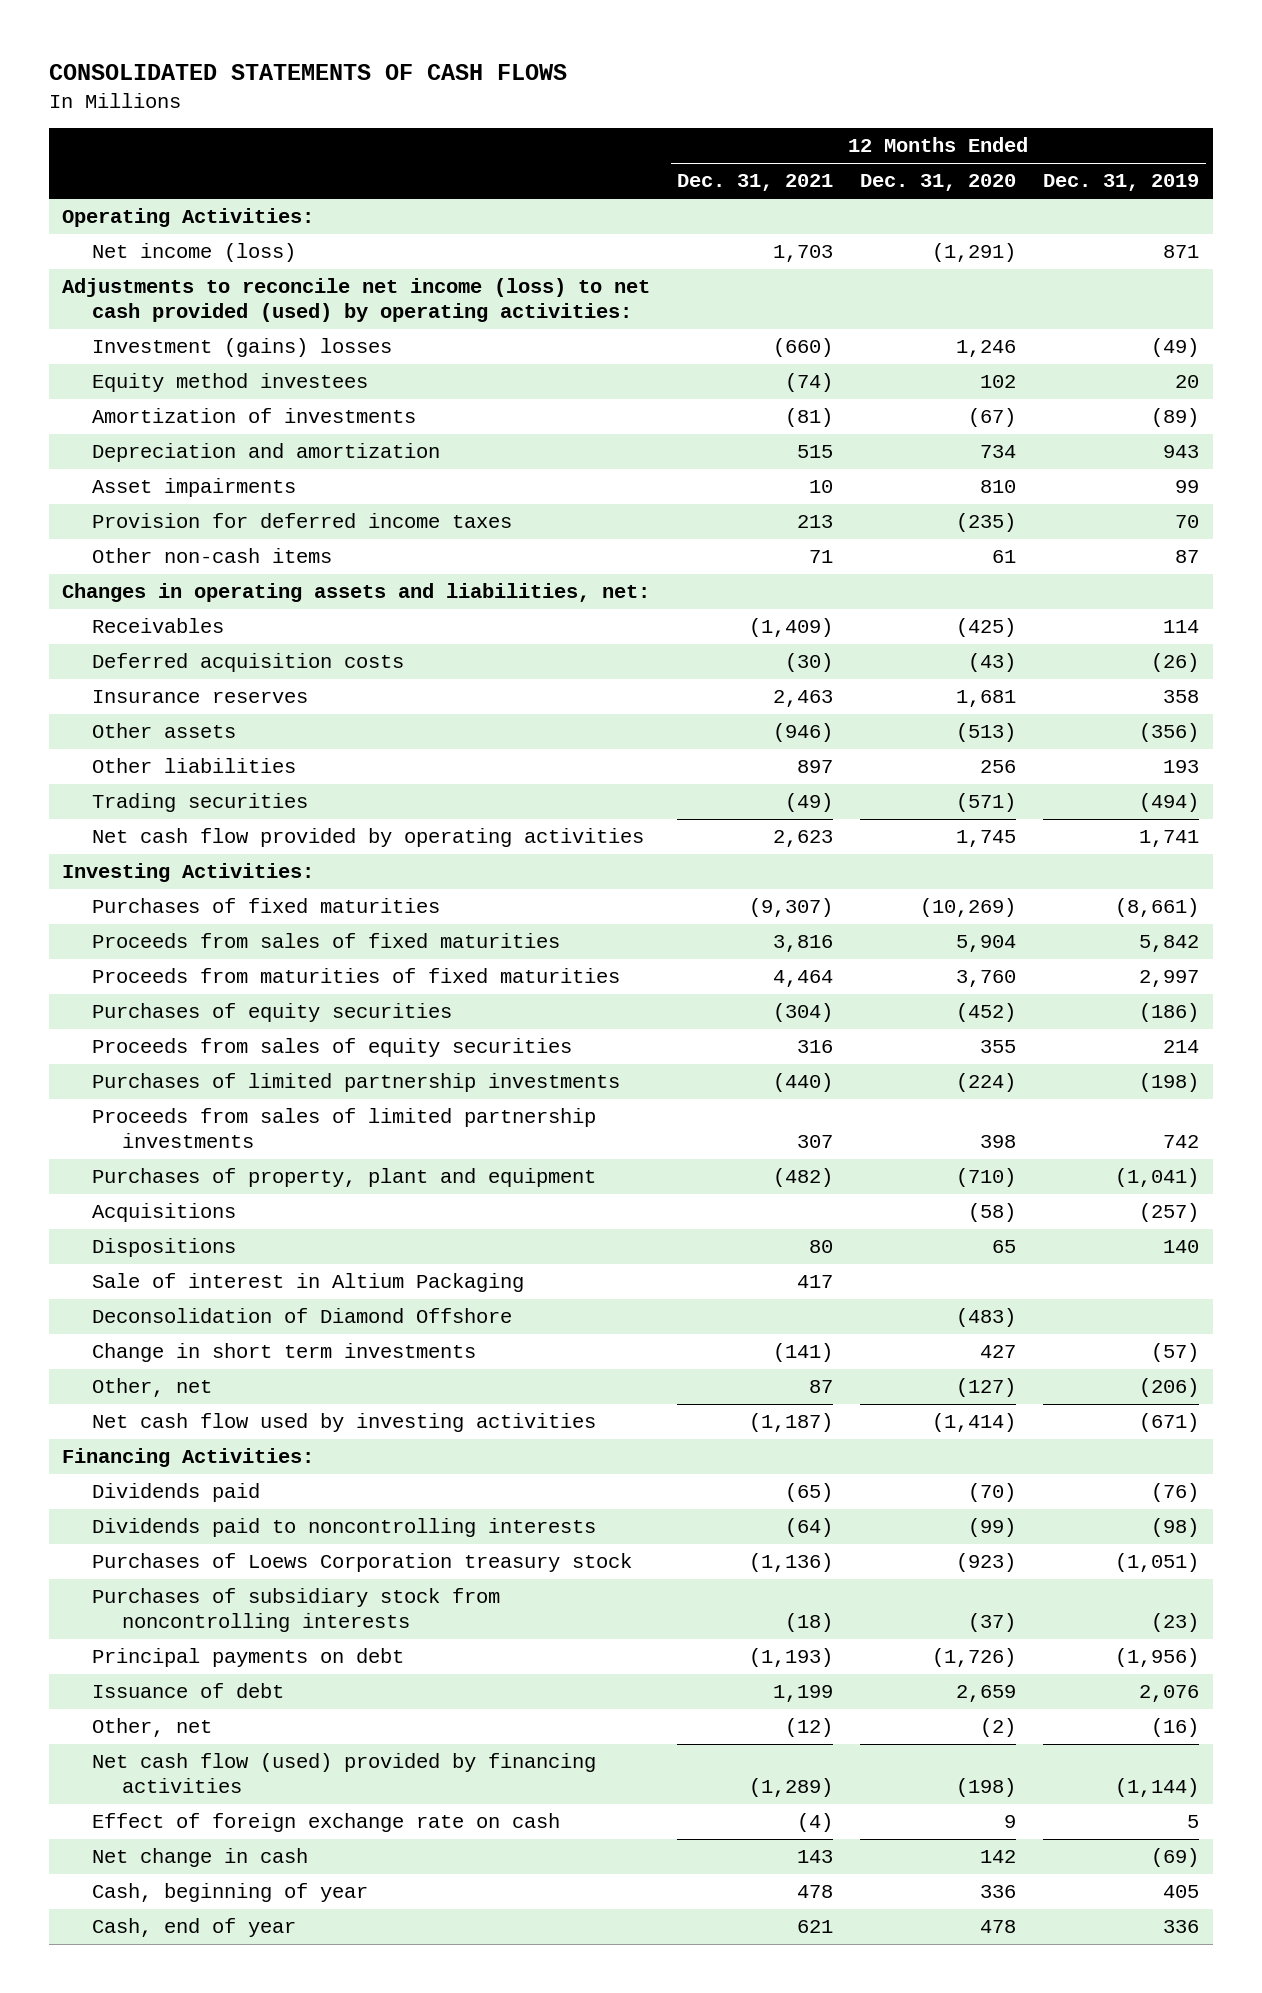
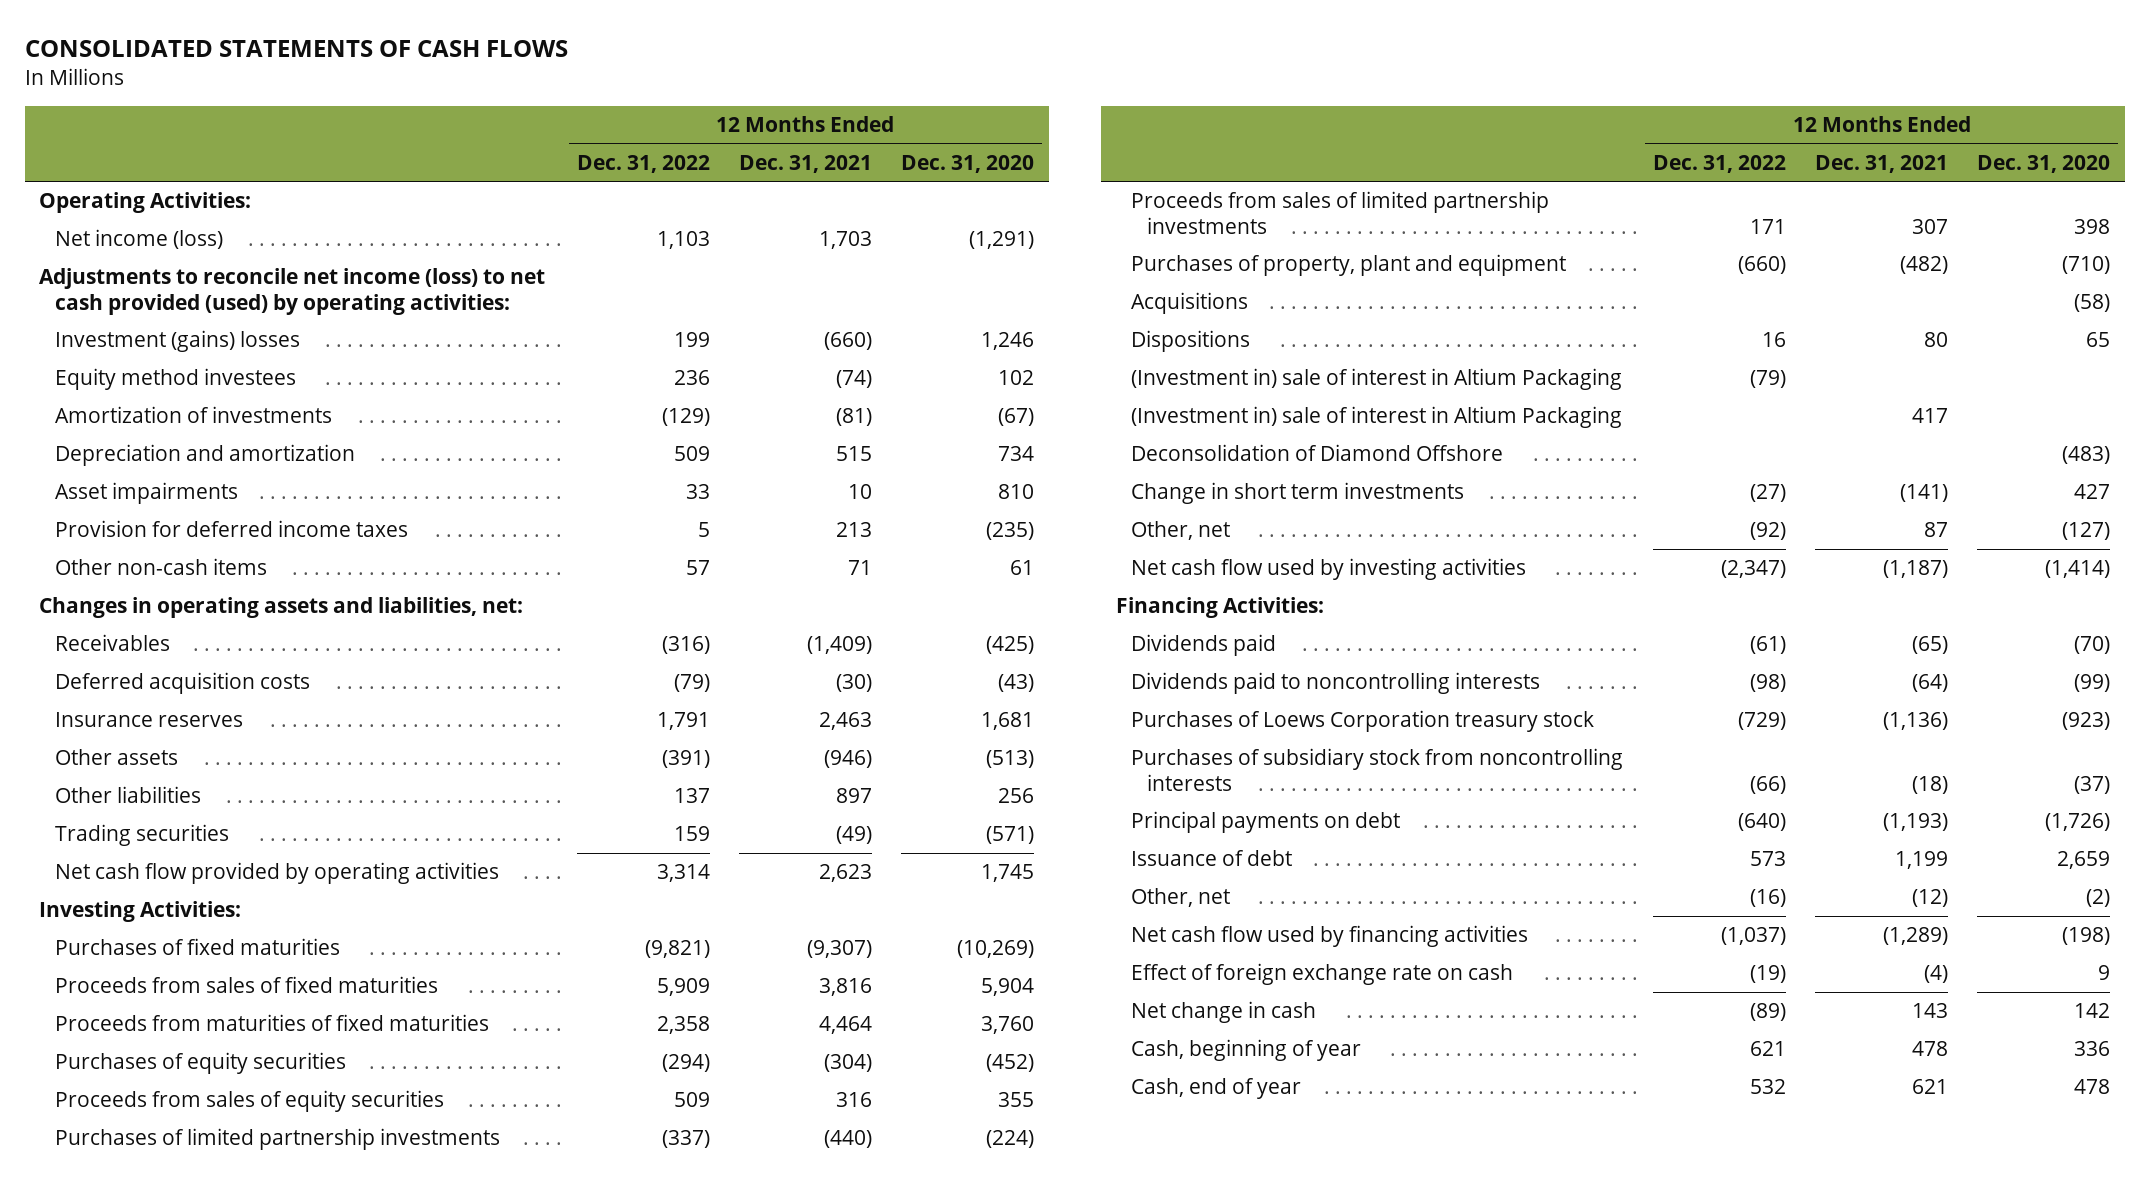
- | 12 Months Ended Dec. 31, 2021 | 12 Months Ended Dec. 31, 2020 | 12 Months Ended Dec. 31, 2019
+ | 12 Months Ended Dec. 31, 2022 | 12 Months Ended Dec. 31, 2021 | 12 Months Ended Dec. 31, 2020
- Sale of interest in Altium Packaging | 417 | |
+ (Investment in) sale of interest in Altium Packaging | (79) | |
+ (Investment in) sale of interest in Altium Packaging | | 417 |
- Net cash flow (used) provided by financing activities | (1,289) | (198) | (1,144)
+ Net cash flow used by financing activities | (1,037) | (1,289) | (198)

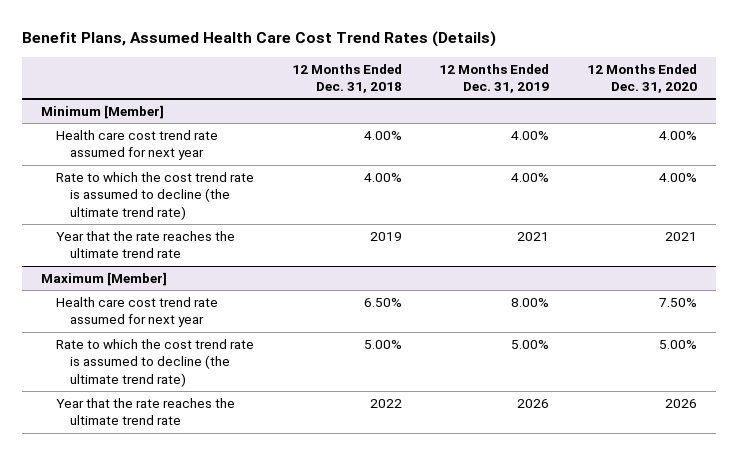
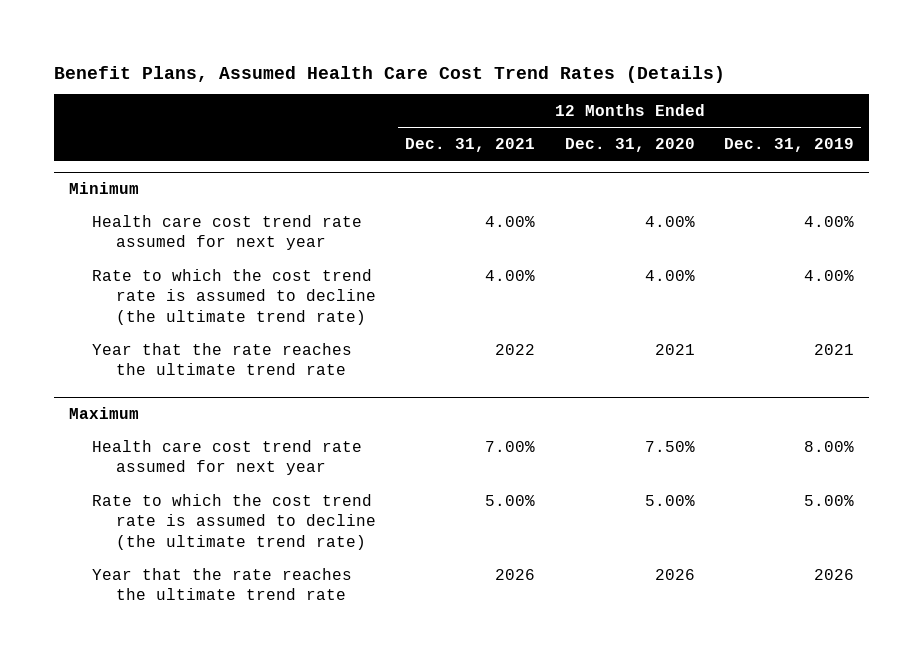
- | 12 Months Ended Dec. 31, 2018 | 12 Months Ended Dec. 31, 2019 | 12 Months Ended Dec. 31, 2020
+ | 12 Months Ended Dec. 31, 2021 | 12 Months Ended Dec. 31, 2020 | 12 Months Ended Dec. 31, 2019
- Minimum [Member]
+ Minimum
- Maximum [Member]
+ Maximum

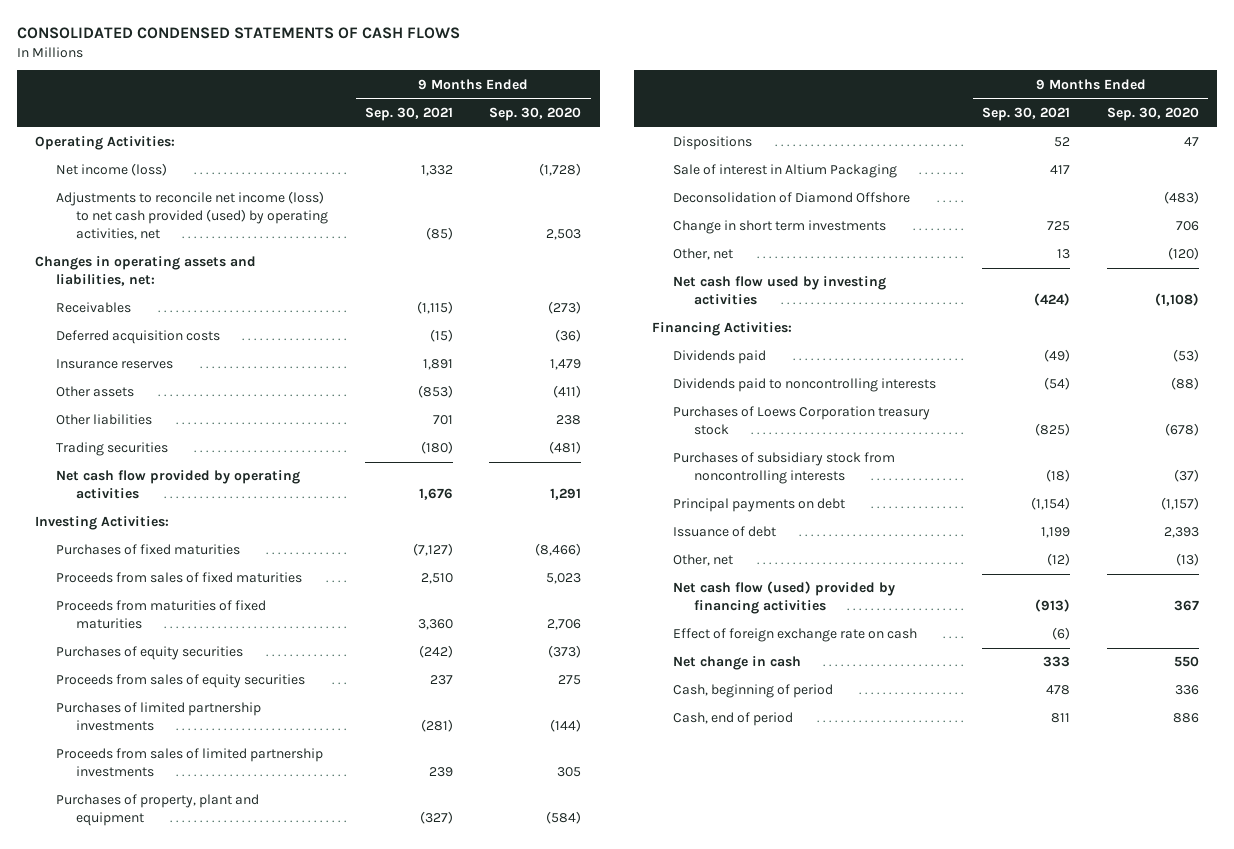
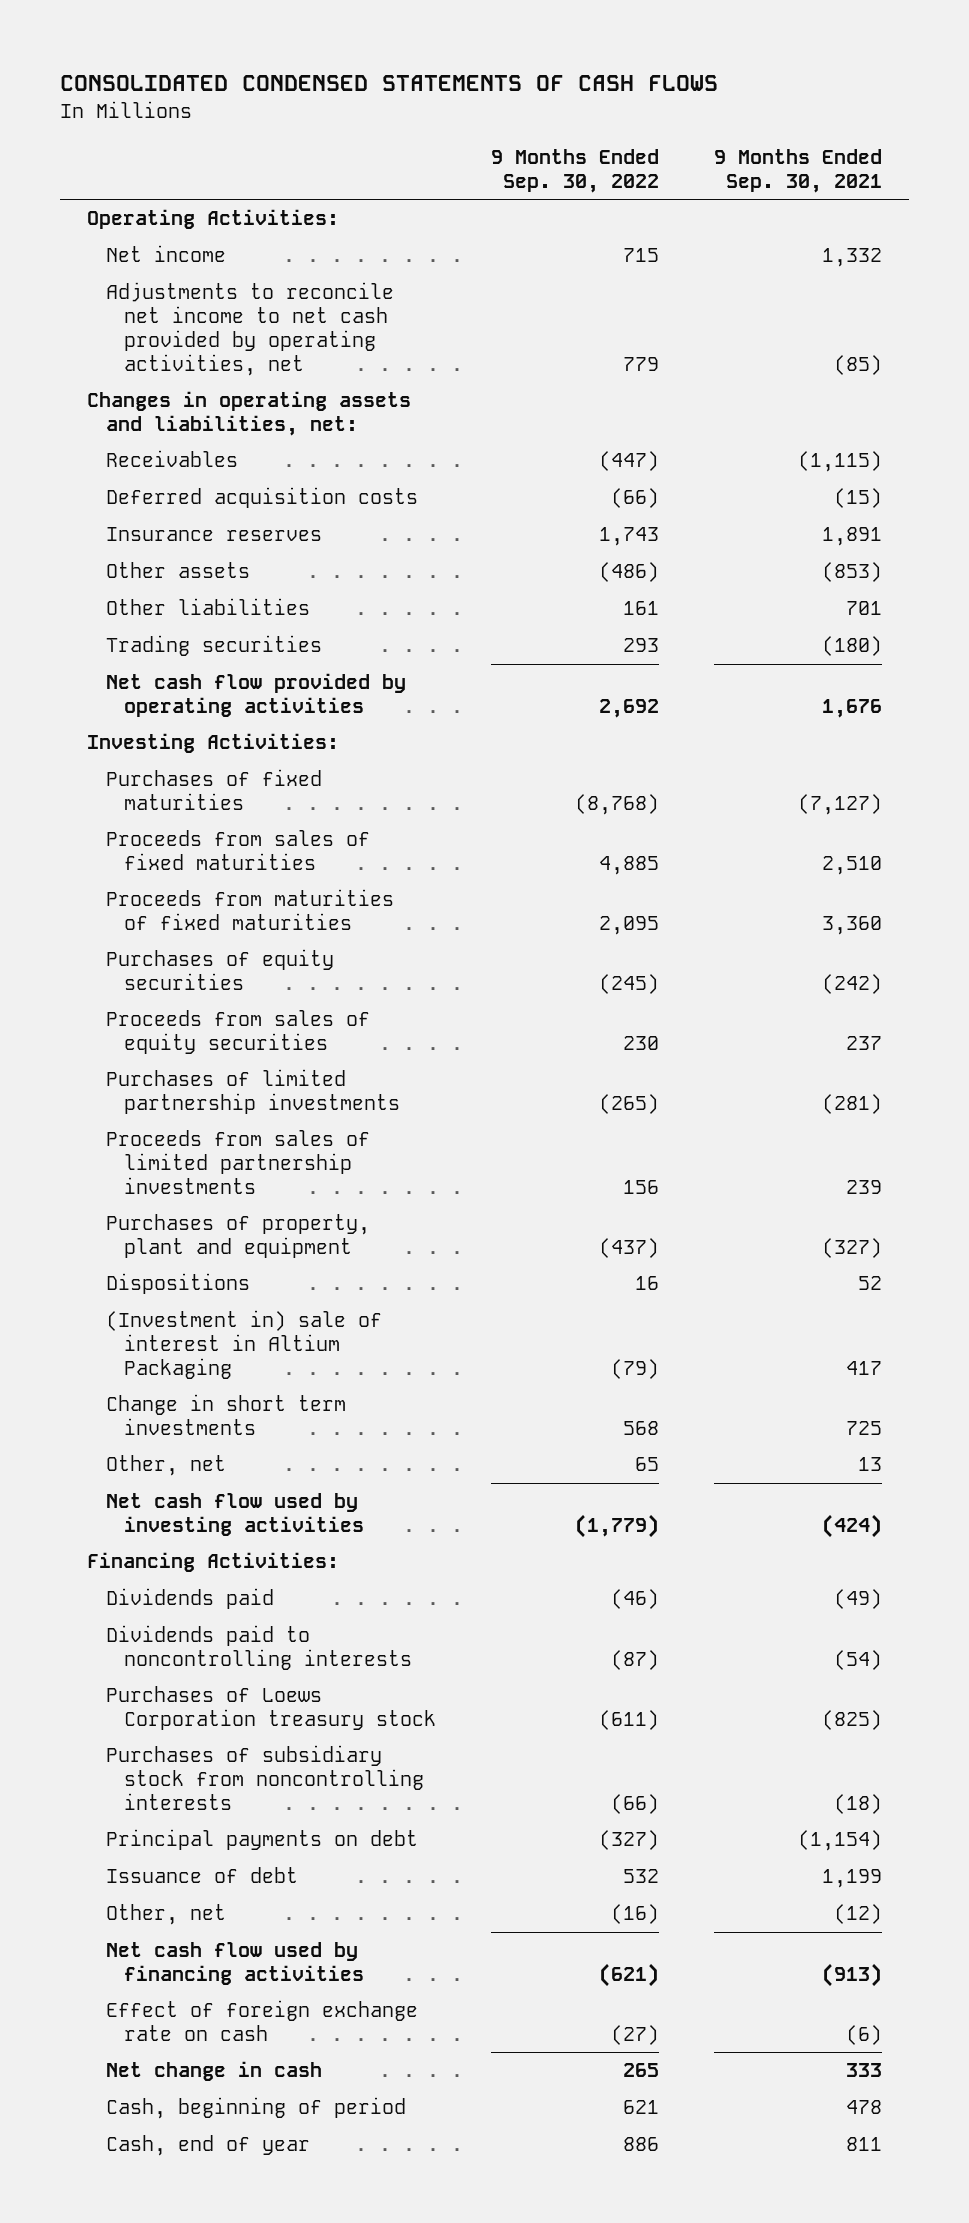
- | 9 Months Ended Sep. 30, 2021 | 9 Months Ended Sep. 30, 2020
+ | 9 Months Ended Sep. 30, 2022 | 9 Months Ended Sep. 30, 2021
- Net income (loss) | 1,332 | (1,728)
- Adjustments to reconcile net income (loss) to net cash provided (used) by operating activities, net | (85) | 2,503
+ Net income | 715 | 1,332
+ Adjustments to reconcile net income to net cash provided by operating activities, net | 779 | (85)
- Sale of interest in Altium Packaging | 417 |
- Deconsolidation of Diamond Offshore | | (483)
+ (Investment in) sale of interest in Altium Packaging | (79) | 417
- Net cash flow (used) provided by financing activities | (913) | 367
+ Net cash flow used by financing activities | (621) | (913)
- Cash, end of period | 811 | 886
+ Cash, end of year | 886 | 811

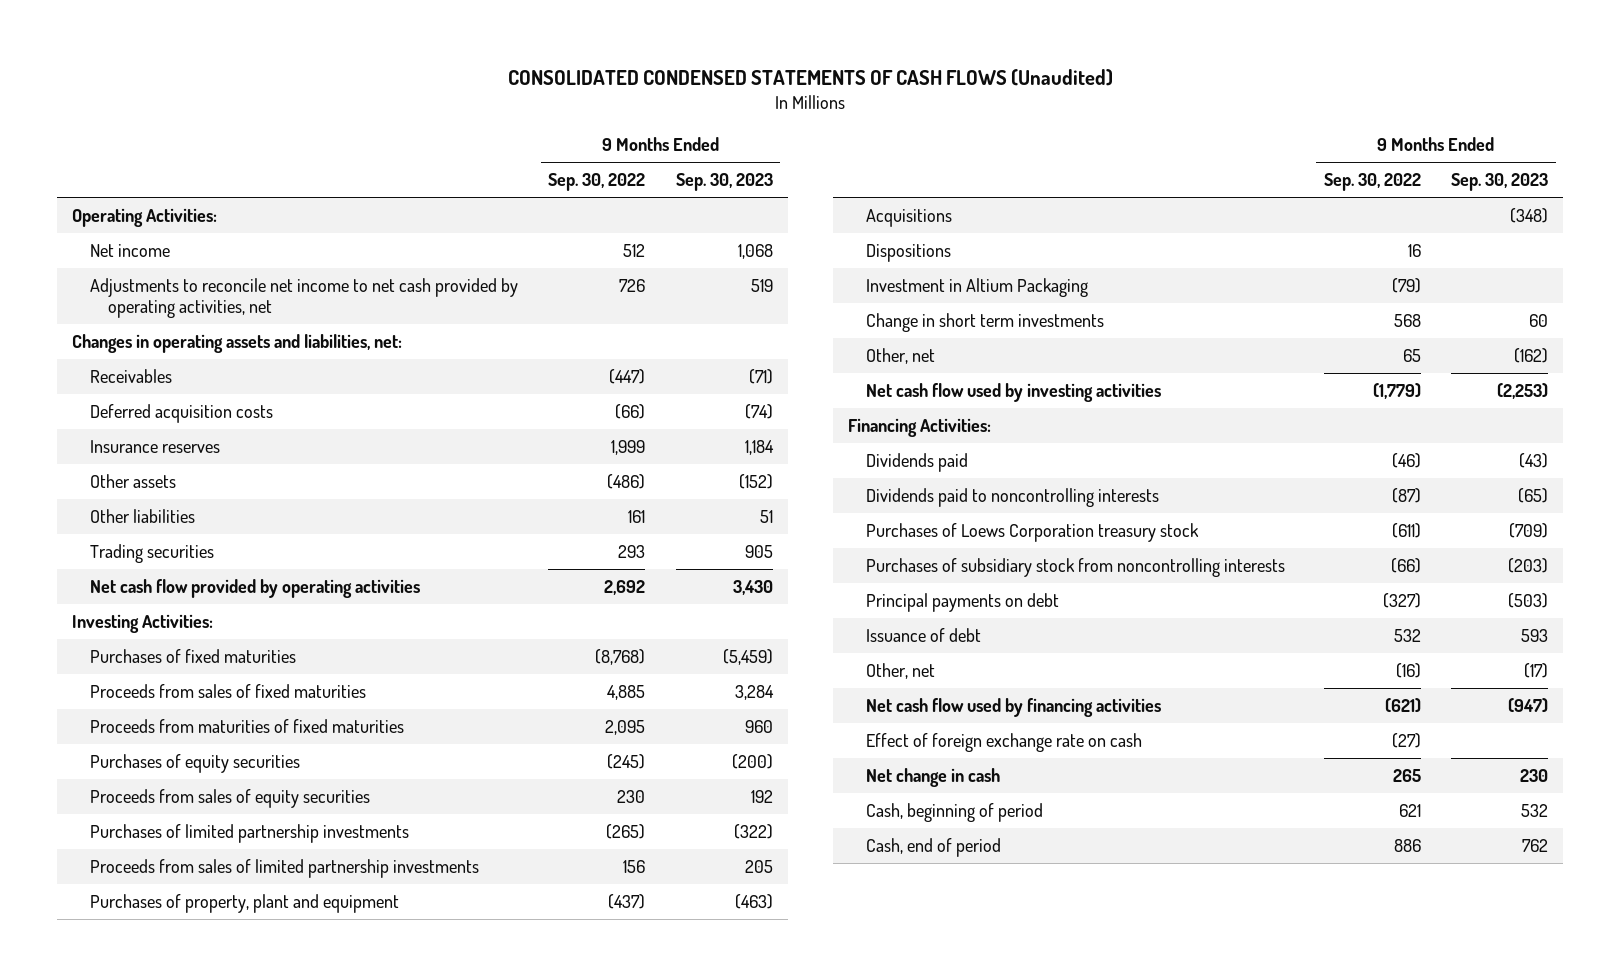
- CONSOLIDATED CONDENSED STATEMENTS OF CASH FLOWS
+ CONSOLIDATED CONDENSED STATEMENTS OF CASH FLOWS (Unaudited)
- | 9 Months Ended Sep. 30, 2022 | 9 Months Ended Sep. 30, 2021
+ | 9 Months Ended Sep. 30, 2022 | 9 Months Ended Sep. 30, 2023
- Net income | 715 | 1,332
- Adjustments to reconcile net income to net cash provided by operating activities, net | 779 | (85)
+ Net income | 512 | 1,068
+ Adjustments to reconcile net income to net cash provided by operating activities, net | 726 | 519
- Insurance reserves | 1,743 | 1,891
+ Insurance reserves | 1,999 | 1,184
+ Acquisitions | | (348)
- (Investment in) sale of interest in Altium Packaging | (79) | 417
+ Investment in Altium Packaging | (79) |
- Cash, end of year | 886 | 811
+ Cash, end of period | 886 | 762

